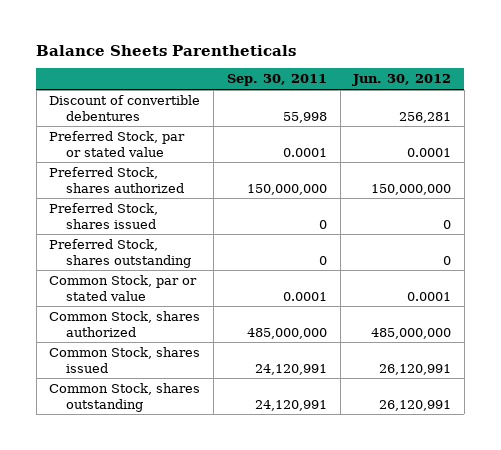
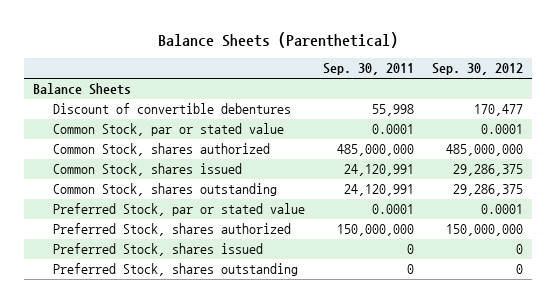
- Balance Sheets Parentheticals
+ Balance Sheets (Parenthetical)
- | Sep. 30, 2011 | Jun. 30, 2012
+ | Sep. 30, 2011 | Sep. 30, 2012
+ Balance Sheets
moved down: Preferred Stock, par or stated value | 0.0001 | 0.0001
moved down: Preferred Stock, shares authorized | 150,000,000 | 150,000,000
moved down: Preferred Stock, shares issued | 0 | 0
moved down: Preferred Stock, shares outstanding | 0 | 0

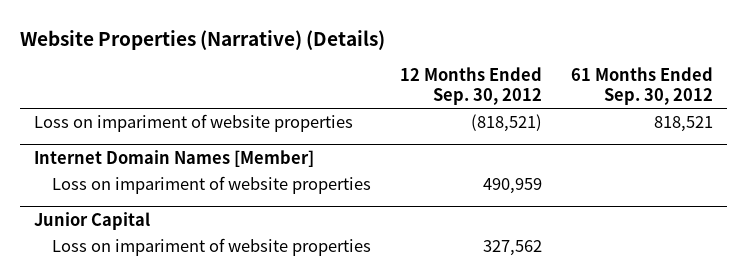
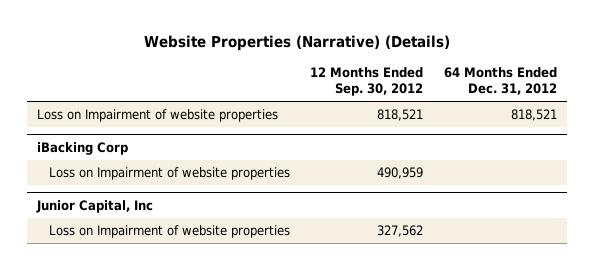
- | 12 Months Ended Sep. 30, 2012 | 61 Months Ended Sep. 30, 2012
+ | 12 Months Ended Sep. 30, 2012 | 64 Months Ended Dec. 31, 2012
- Loss on impariment of website properties | (818,521) | 818,521
- Internet Domain Names [Member]
- Loss on impariment of website properties | 490,959 |
- Junior Capital
- Loss on impariment of website properties | 327,562 |
+ Loss on Impairment of website properties | 818,521 | 818,521
+ iBacking Corp
+ Loss on Impairment of website properties | 490,959 |
+ Junior Capital, Inc
+ Loss on Impairment of website properties | 327,562 |

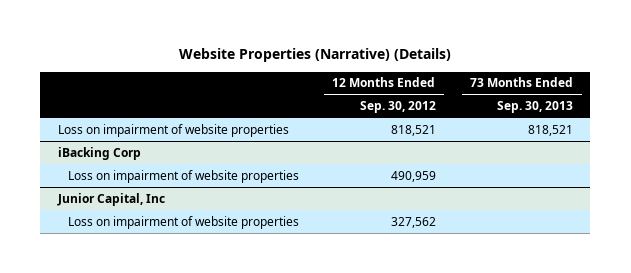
- | 12 Months Ended Sep. 30, 2012 | 64 Months Ended Dec. 31, 2012
+ | 12 Months Ended Sep. 30, 2012 | 73 Months Ended Sep. 30, 2013
- Loss on Impairment of website properties | 818,521 | 818,521
+ Loss on impairment of website properties | 818,521 | 818,521
@ iBacking Corp
- Loss on Impairment of website properties | 490,959 |
+ Loss on impairment of website properties | 490,959 |
@ Junior Capital, Inc
- Loss on Impairment of website properties | 327,562 |
+ Loss on impairment of website properties | 327,562 |

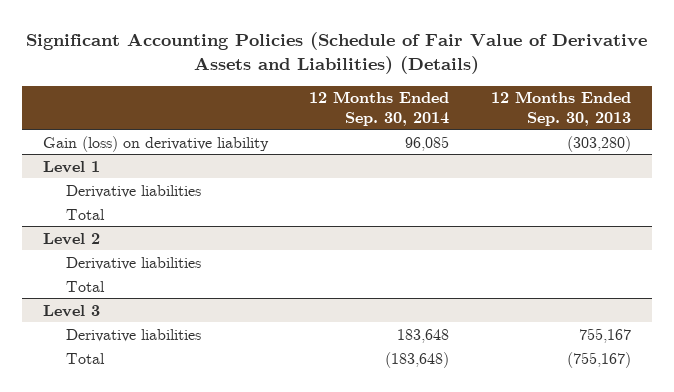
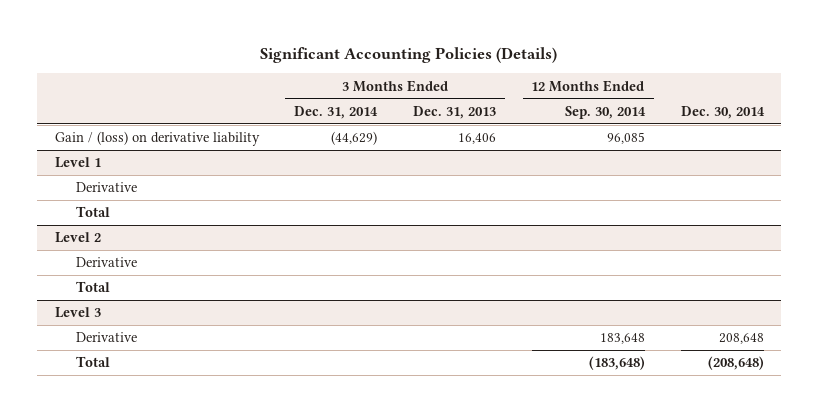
- Significant Accounting Policies (Schedule of Fair Value of Derivative Assets and Liabilities) (Details)
+ Significant Accounting Policies (Details)
- | 12 Months Ended Sep. 30, 2014 | 12 Months Ended Sep. 30, 2013
+ | 3 Months Ended Dec. 31, 2014 | 3 Months Ended Dec. 31, 2013 | 12 Months Ended Sep. 30, 2014 | Dec. 30, 2014
- Gain (loss) on derivative liability | 96,085 | (303,280)
+ Gain / (loss) on derivative liability | (44,629) | 16,406 | 96,085 |
@ Level 1
- Derivative liabilities
+ Derivative
@ Level 2
- Derivative liabilities
+ Derivative
@ Level 3
- Derivative liabilities | 183,648 | 755,167
+ Derivative | | | 183,648 | 208,648

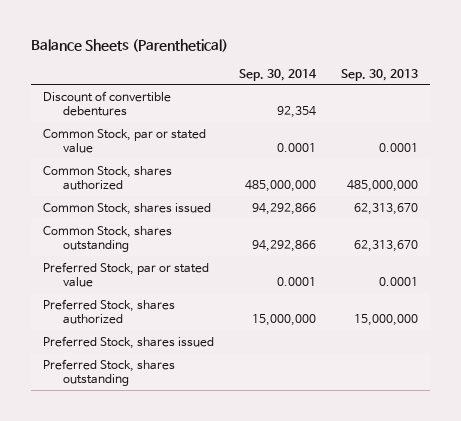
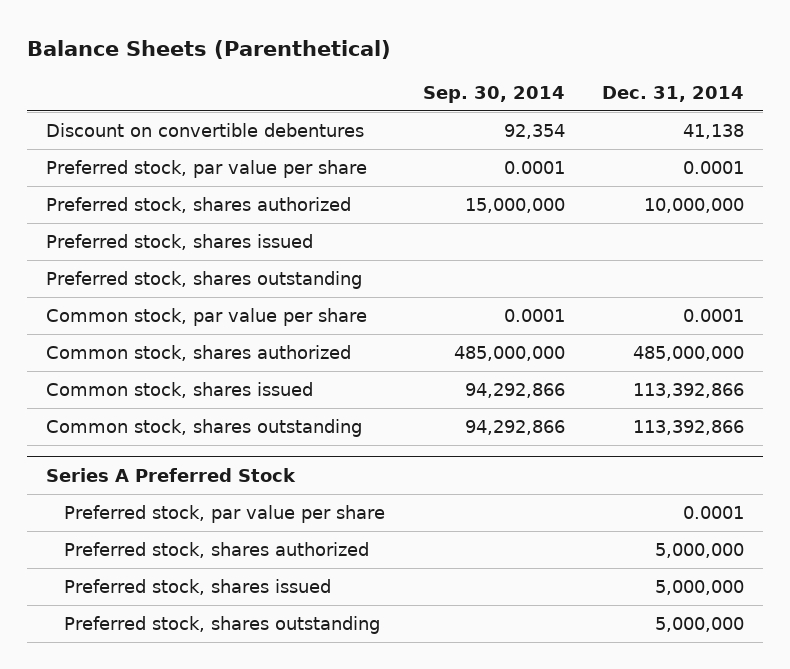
- | Sep. 30, 2014 | Sep. 30, 2013
+ | Sep. 30, 2014 | Dec. 31, 2014
- Discount of convertible debentures | 92,354 |
- Common Stock, par or stated value | 0.0001 | 0.0001
- Common Stock, shares authorized | 485,000,000 | 485,000,000
- Common Stock, shares issued | 94,292,866 | 62,313,670
- Common Stock, shares outstanding | 94,292,866 | 62,313,670
- Preferred Stock, par or stated value | 0.0001 | 0.0001
- Preferred Stock, shares authorized | 15,000,000 | 15,000,000
- Preferred Stock, shares issued
- Preferred Stock, shares outstanding
+ Discount on convertible debentures | 92,354 | 41,138
+ Preferred stock, par value per share | 0.0001 | 0.0001
+ Preferred stock, shares authorized | 15,000,000 | 10,000,000
+ Preferred stock, shares issued
+ Preferred stock, shares outstanding
+ Common stock, par value per share | 0.0001 | 0.0001
+ Common stock, shares authorized | 485,000,000 | 485,000,000
+ Common stock, shares issued | 94,292,866 | 113,392,866
+ Common stock, shares outstanding | 94,292,866 | 113,392,866
+ Series A Preferred Stock
+ Preferred stock, par value per share | | 0.0001
+ Preferred stock, shares authorized | | 5,000,000
+ Preferred stock, shares issued | | 5,000,000
+ Preferred stock, shares outstanding | | 5,000,000

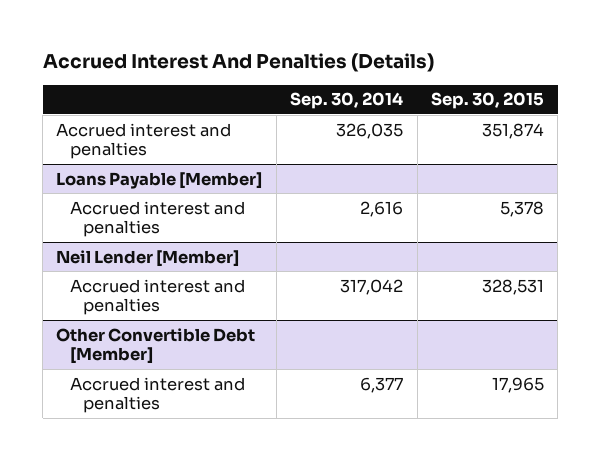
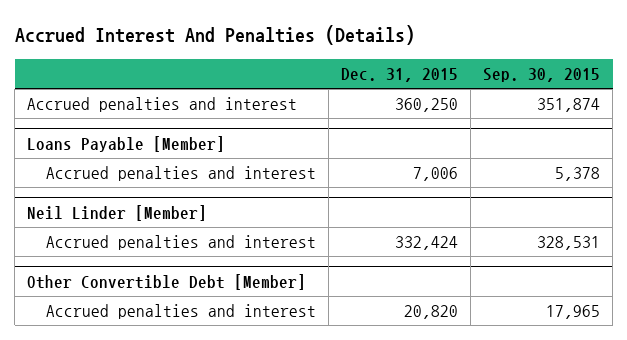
- | Sep. 30, 2014 | Sep. 30, 2015
+ | Dec. 31, 2015 | Sep. 30, 2015
- Accrued interest and penalties | 326,035 | 351,874
+ Accrued penalties and interest | 360,250 | 351,874
@ Loans Payable [Member]
- Accrued interest and penalties | 2,616 | 5,378
- Neil Lender [Member]
- Accrued interest and penalties | 317,042 | 328,531
@ Loans Payable [Member]
+ Accrued penalties and interest | 7,006 | 5,378
+ Neil Linder [Member]
+ Accrued penalties and interest | 332,424 | 328,531
@ Other Convertible Debt [Member]
- Accrued interest and penalties | 6,377 | 17,965
+ Accrued penalties and interest | 20,820 | 17,965

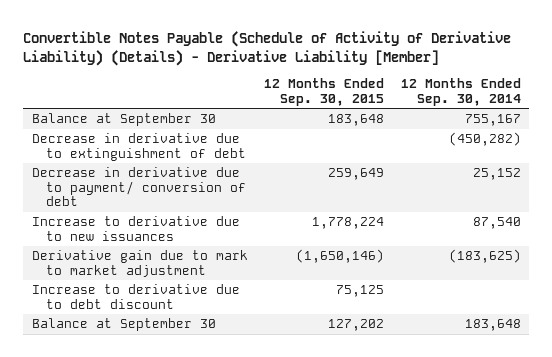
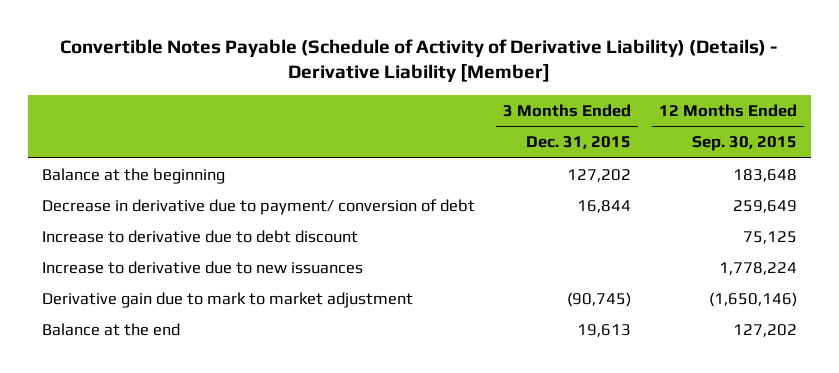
- | 12 Months Ended Sep. 30, 2015 | 12 Months Ended Sep. 30, 2014
+ | 3 Months Ended Dec. 31, 2015 | 12 Months Ended Sep. 30, 2015
- Balance at September 30 | 183,648 | 755,167
- Decrease in derivative due to extinguishment of debt | | (450,282)
+ Balance at the beginning | 127,202 | 183,648
moved up: Increase to derivative due to debt discount | | 75,125
- Balance at September 30 | 127,202 | 183,648
+ Balance at the end | 19,613 | 127,202

